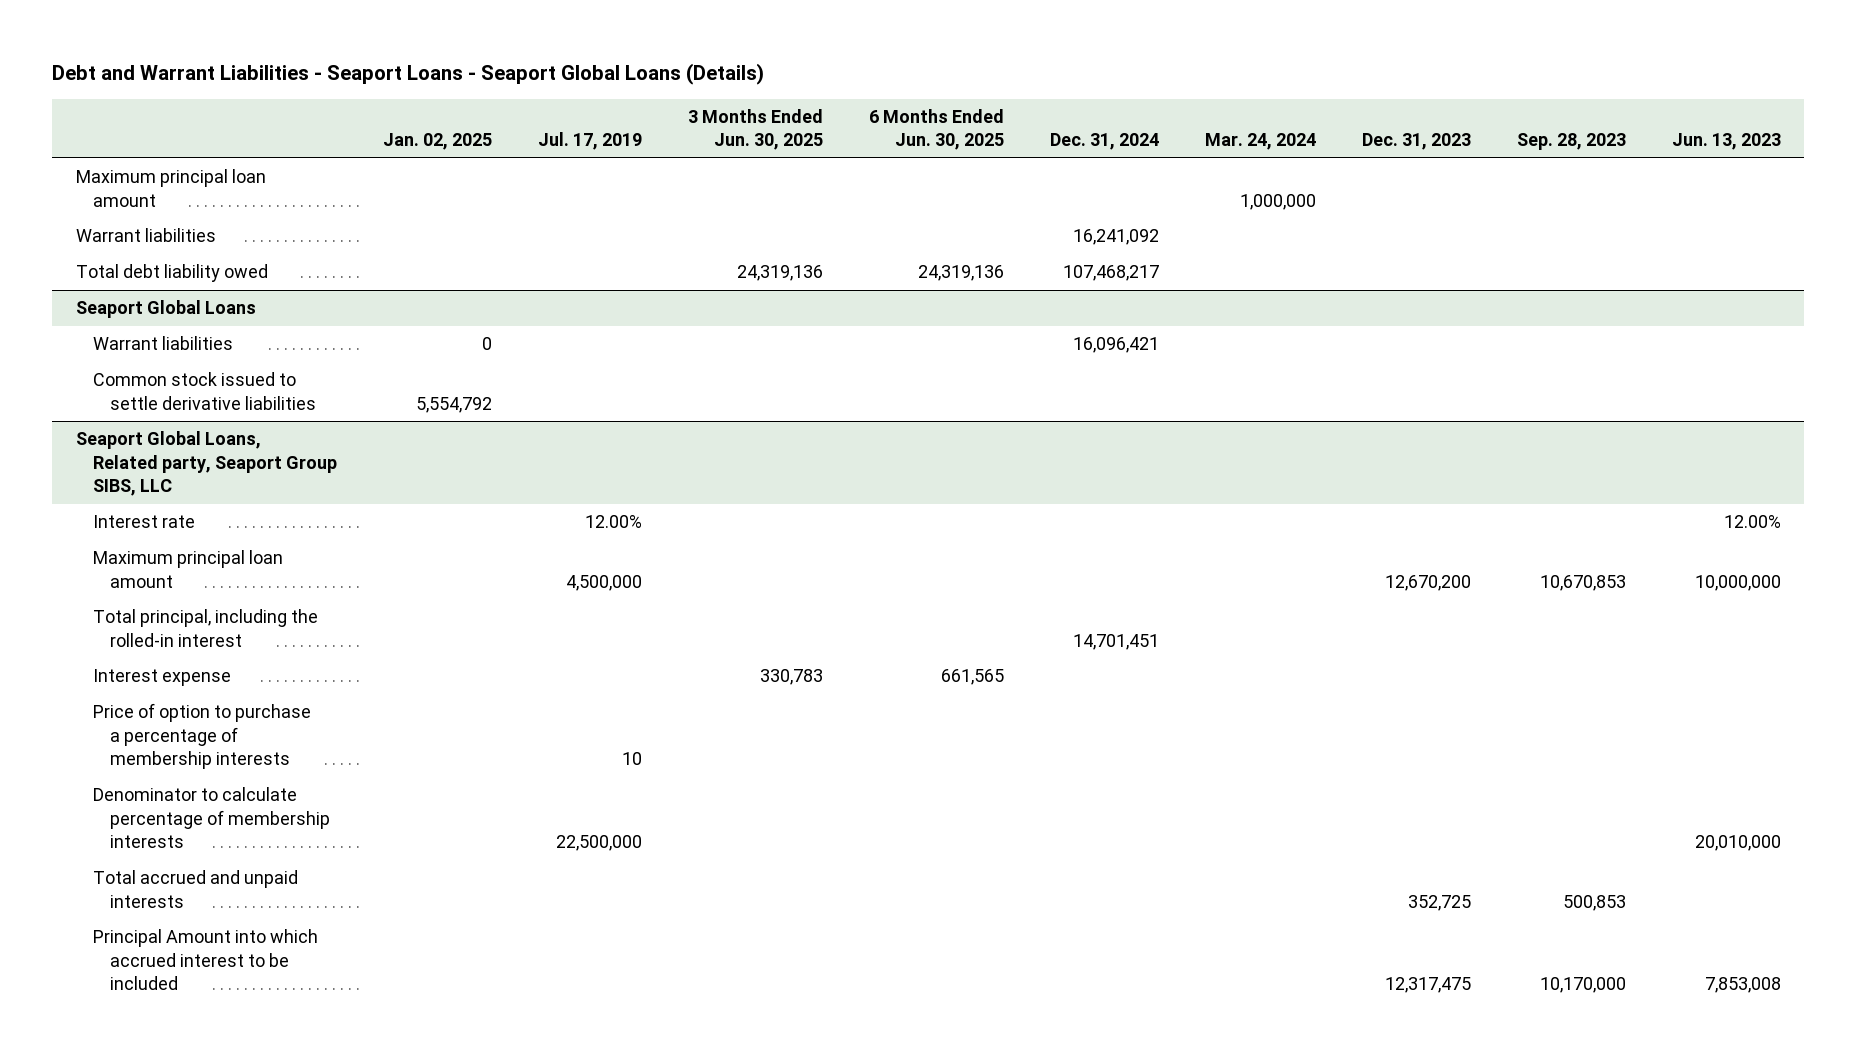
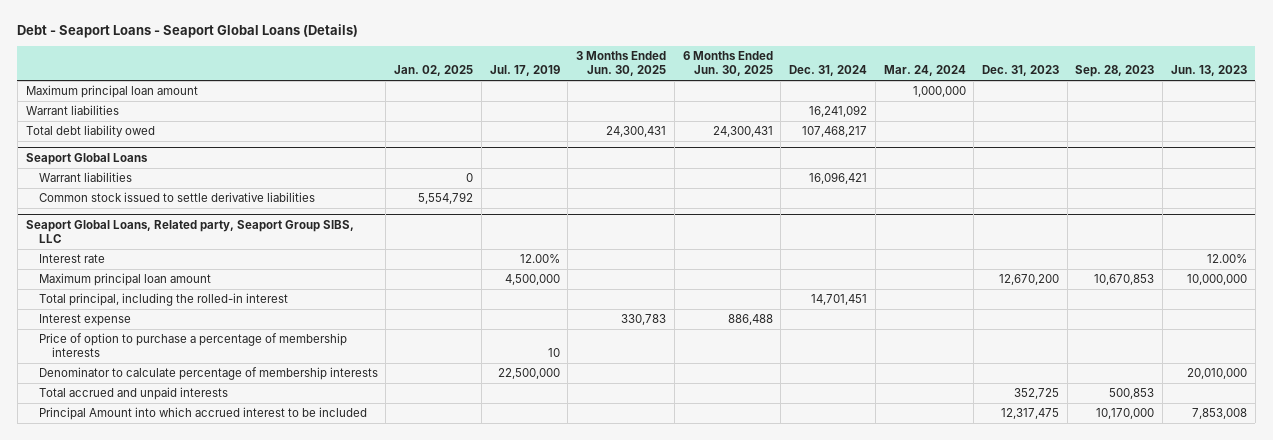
- Debt and Warrant Liabilities - Seaport Loans - Seaport Global Loans (Details)
+ Debt - Seaport Loans - Seaport Global Loans (Details)
- Total debt liability owed | | | 24,319,136 | 24,319,136 | 107,468,217 | | | |
+ Total debt liability owed | | | 24,300,431 | 24,300,431 | 107,468,217 | | | |
@ Seaport Global Loans, Related party, Seaport Group SIBS, LLC
- Interest expense | | | 330,783 | 661,565 | | | | |
+ Interest expense | | | 330,783 | 886,488 | | | | |

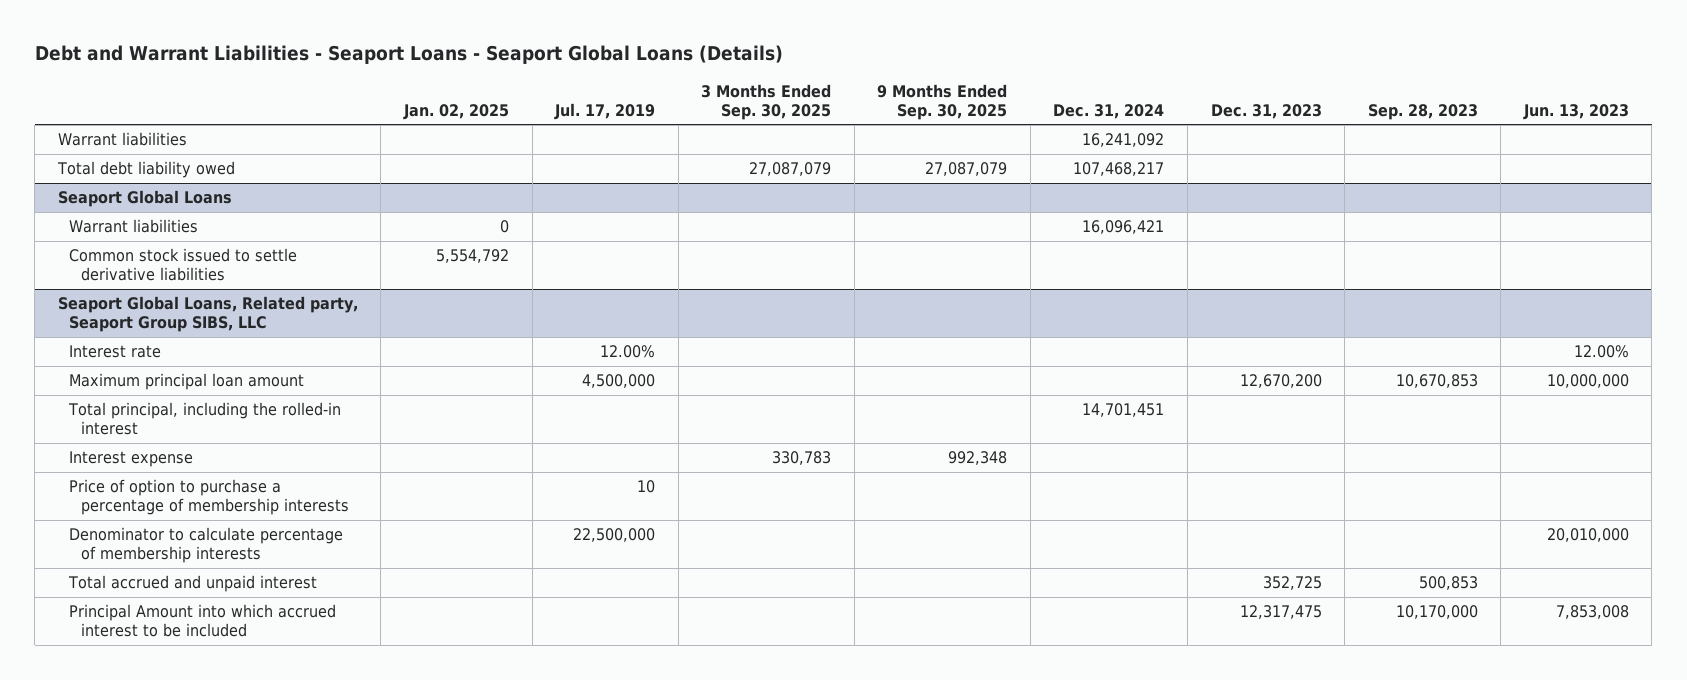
- Debt - Seaport Loans - Seaport Global Loans (Details)
+ Debt and Warrant Liabilities - Seaport Loans - Seaport Global Loans (Details)
- | Jan. 02, 2025 | Jul. 17, 2019 | 3 Months Ended Jun. 30, 2025 | 6 Months Ended Jun. 30, 2025 | Dec. 31, 2024 | Mar. 24, 2024 | Dec. 31, 2023 | Sep. 28, 2023 | Jun. 13, 2023
+ | Jan. 02, 2025 | Jul. 17, 2019 | 3 Months Ended Sep. 30, 2025 | 9 Months Ended Sep. 30, 2025 | Dec. 31, 2024 | Dec. 31, 2023 | Sep. 28, 2023 | Jun. 13, 2023
- Maximum principal loan amount | | | | | | 1,000,000 | | |
@ Seaport Global Loans, Related party, Seaport Group SIBS, LLC
- Total accrued and unpaid interests | | | | | | | 352,725 | 500,853 |
+ Total accrued and unpaid interest | | | | | | 352,725 | 500,853 |

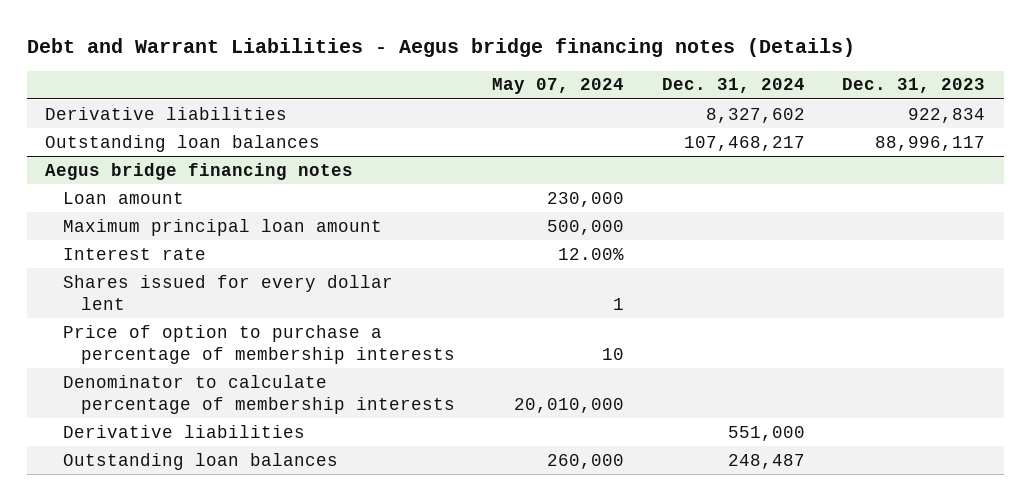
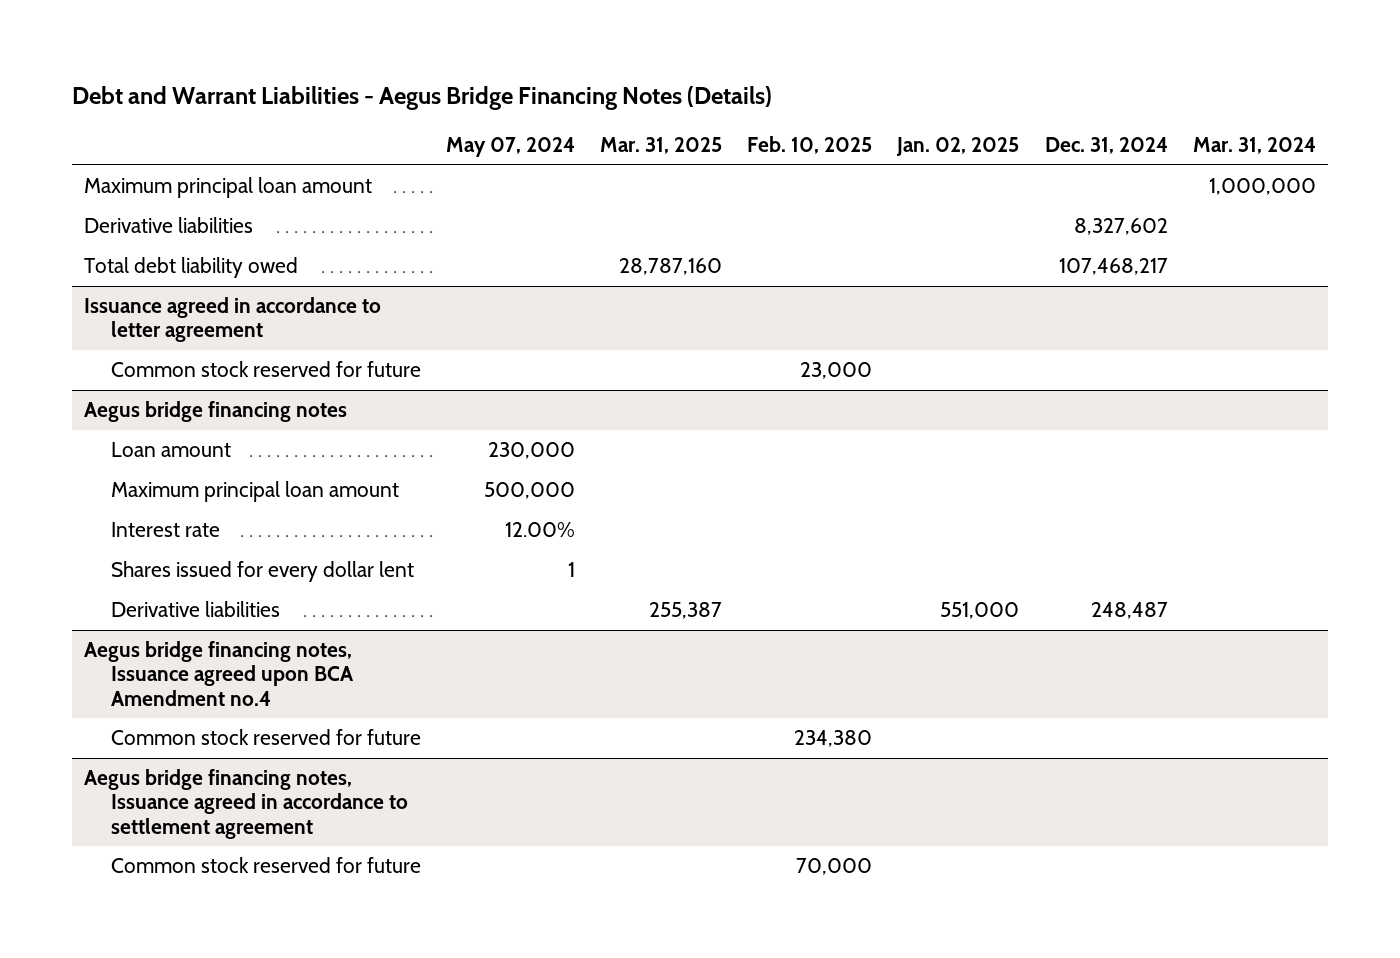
- Debt and Warrant Liabilities - Aegus bridge financing notes (Details)
+ Debt and Warrant Liabilities - Aegus Bridge Financing Notes (Details)
- | May 07, 2024 | Dec. 31, 2024 | Dec. 31, 2023
+ | May 07, 2024 | Mar. 31, 2025 | Feb. 10, 2025 | Jan. 02, 2025 | Dec. 31, 2024 | Mar. 31, 2024
+ Maximum principal loan amount | | | | | | 1,000,000
- Outstanding loan balances | | 107,468,217 | 88,996,117
+ Total debt liability owed | | 28,787,160 | | | 107,468,217 |
+ Issuance agreed in accordance to letter agreement
+ Common stock reserved for future | | | 23,000 | | |
@ Aegus bridge financing notes
- Price of option to purchase a percentage of membership interests | 10 | |
- Denominator to calculate percentage of membership interests | 20,010,000 | |
- Derivative liabilities | | 551,000 |
- Outstanding loan balances | 260,000 | 248,487 |
+ Derivative liabilities | | 255,387 | | 551,000 | 248,487 |
+ Aegus bridge financing notes, Issuance agreed upon BCA Amendment no.4
+ Common stock reserved for future | | | 234,380 | | |
+ Aegus bridge financing notes, Issuance agreed in accordance to settlement agreement
+ Common stock reserved for future | | | 70,000 | | |

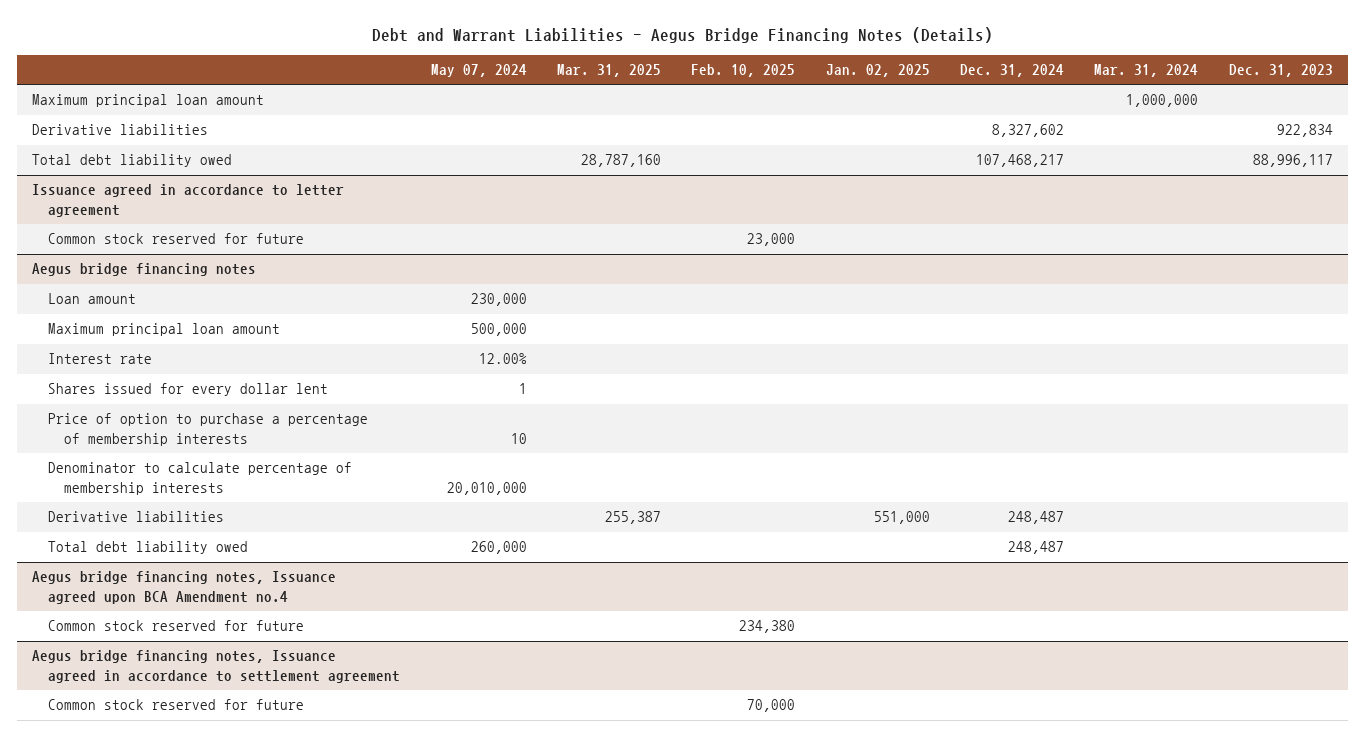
- | May 07, 2024 | Mar. 31, 2025 | Feb. 10, 2025 | Jan. 02, 2025 | Dec. 31, 2024 | Mar. 31, 2024
+ | May 07, 2024 | Mar. 31, 2025 | Feb. 10, 2025 | Jan. 02, 2025 | Dec. 31, 2024 | Mar. 31, 2024 | Dec. 31, 2023
@ Aegus bridge financing notes
+ Price of option to purchase a percentage of membership interests | 10 | | | | | |
+ Denominator to calculate percentage of membership interests | 20,010,000 | | | | | |
+ Total debt liability owed | 260,000 | | | | 248,487 | |

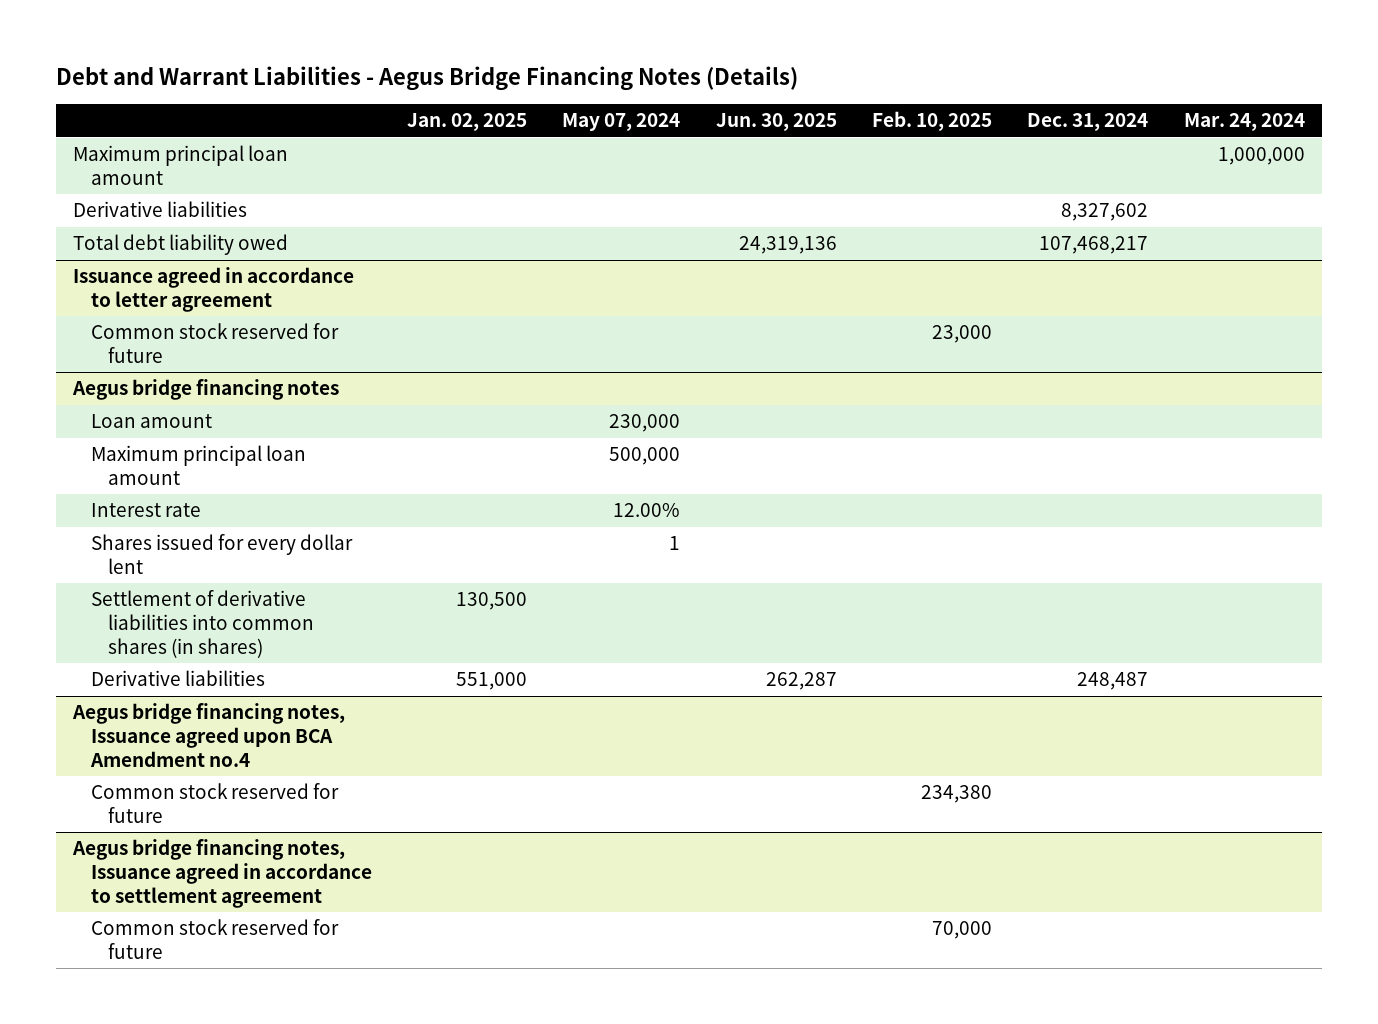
- | May 07, 2024 | Mar. 31, 2025 | Feb. 10, 2025 | Jan. 02, 2025 | Dec. 31, 2024 | Mar. 31, 2024 | Dec. 31, 2023
+ | Jan. 02, 2025 | May 07, 2024 | Jun. 30, 2025 | Feb. 10, 2025 | Dec. 31, 2024 | Mar. 24, 2024
@ Aegus bridge financing notes
- Price of option to purchase a percentage of membership interests | 10 | | | | | |
- Denominator to calculate percentage of membership interests | 20,010,000 | | | | | |
+ Settlement of derivative liabilities into common shares (in shares) | 130,500 | | | | |
- Total debt liability owed | 260,000 | | | | 248,487 | |

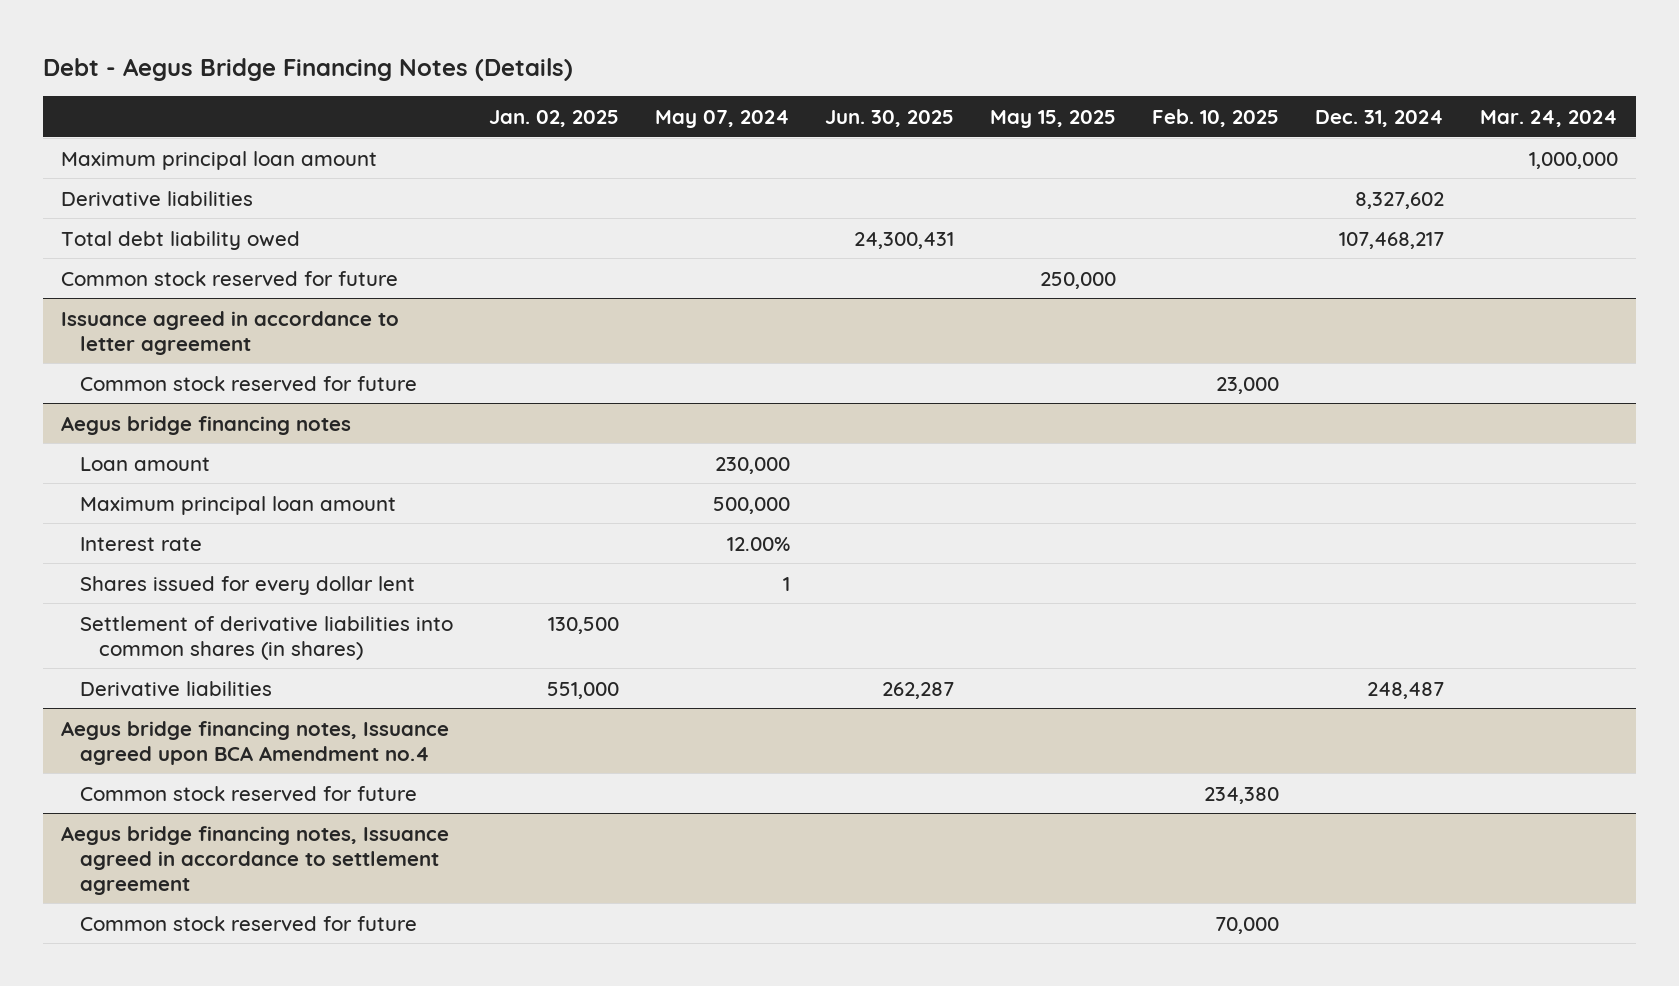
- Debt and Warrant Liabilities - Aegus Bridge Financing Notes (Details)
+ Debt - Aegus Bridge Financing Notes (Details)
- | Jan. 02, 2025 | May 07, 2024 | Jun. 30, 2025 | Feb. 10, 2025 | Dec. 31, 2024 | Mar. 24, 2024
+ | Jan. 02, 2025 | May 07, 2024 | Jun. 30, 2025 | May 15, 2025 | Feb. 10, 2025 | Dec. 31, 2024 | Mar. 24, 2024
- Total debt liability owed | | | 24,319,136 | | 107,468,217 |
+ Total debt liability owed | | | 24,300,431 | | | 107,468,217 |
+ Common stock reserved for future | | | | 250,000 | | |

